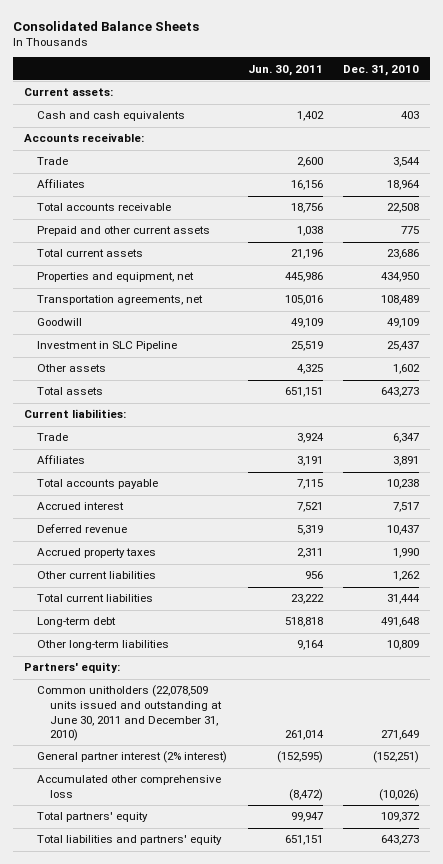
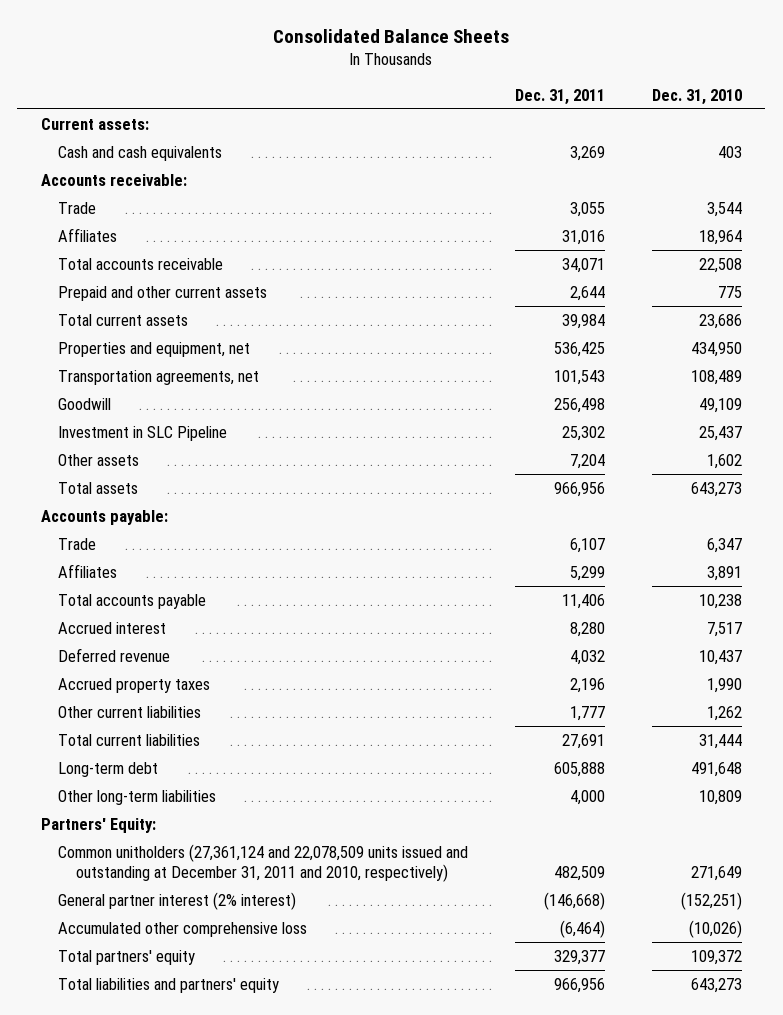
- | Jun. 30, 2011 | Dec. 31, 2010
+ | Dec. 31, 2011 | Dec. 31, 2010
- Current liabilities:
+ Accounts payable:
- Partners' equity:
- Common unitholders (22,078,509 units issued and outstanding at June 30, 2011 and December 31, 2010) | 261,014 | 271,649
+ Partners' Equity:
+ Common unitholders (27,361,124 and 22,078,509 units issued and outstanding at December 31, 2011 and 2010, respectively) | 482,509 | 271,649

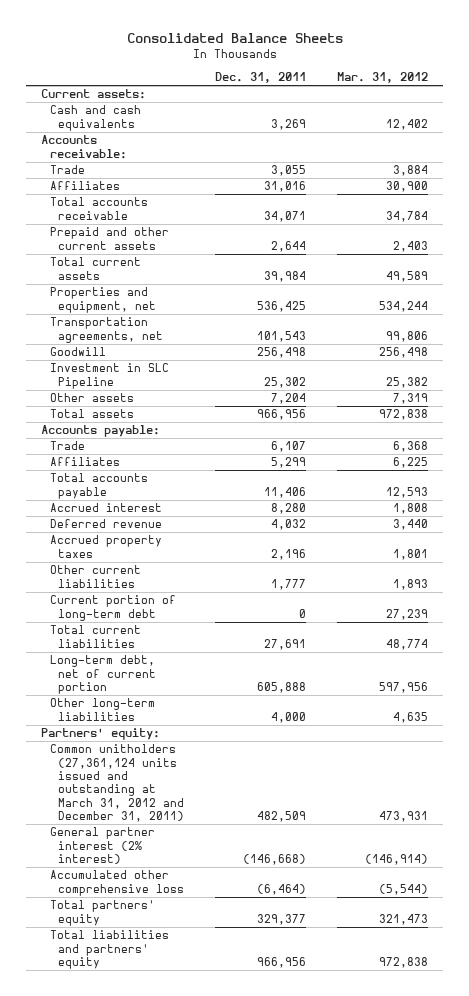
- | Dec. 31, 2011 | Dec. 31, 2010
+ | Dec. 31, 2011 | Mar. 31, 2012
+ Current portion of long-term debt | 0 | 27,239
- Long-term debt | 605,888 | 491,648
+ Long-term debt, net of current portion | 605,888 | 597,956
- Partners' Equity:
- Common unitholders (27,361,124 and 22,078,509 units issued and outstanding at December 31, 2011 and 2010, respectively) | 482,509 | 271,649
+ Partners' equity:
+ Common unitholders (27,361,124 units issued and outstanding at March 31, 2012 and December 31, 2011) | 482,509 | 473,931

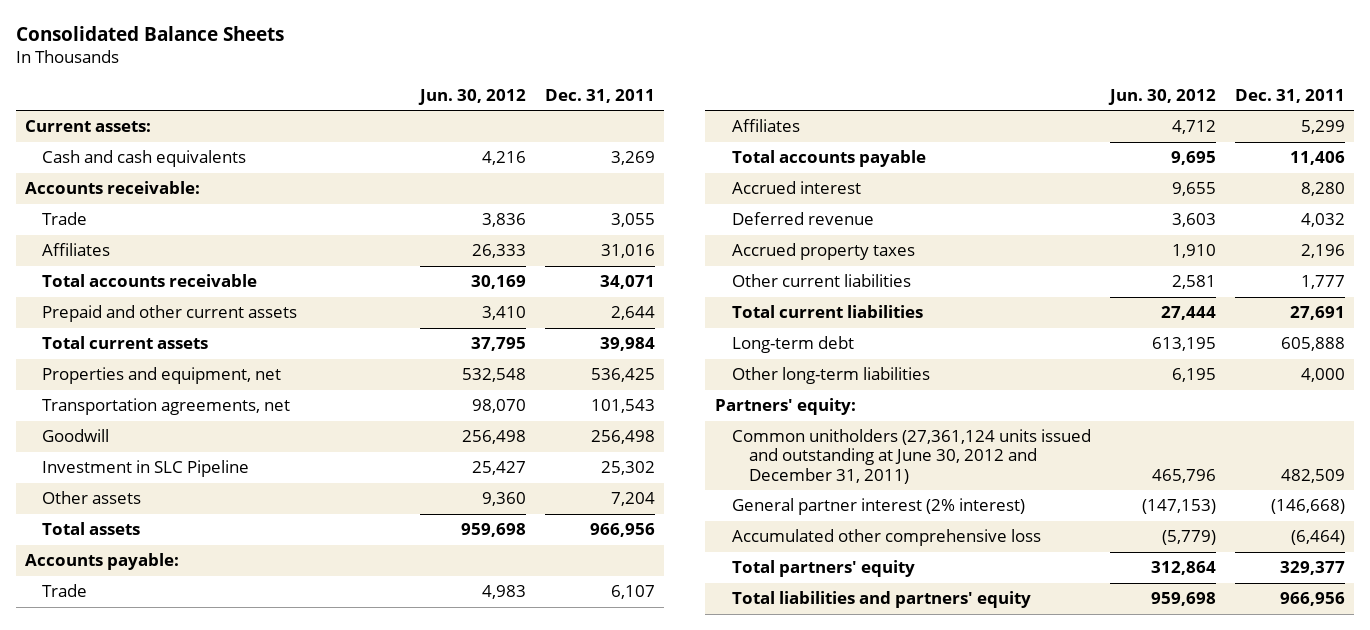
- | Dec. 31, 2011 | Mar. 31, 2012
+ | Jun. 30, 2012 | Dec. 31, 2011
- Current portion of long-term debt | 0 | 27,239
- Long-term debt, net of current portion | 605,888 | 597,956
+ Long-term debt | 613,195 | 605,888
- Common unitholders (27,361,124 units issued and outstanding at March 31, 2012 and December 31, 2011) | 482,509 | 473,931
+ Common unitholders (27,361,124 units issued and outstanding at June 30, 2012 and December 31, 2011) | 465,796 | 482,509

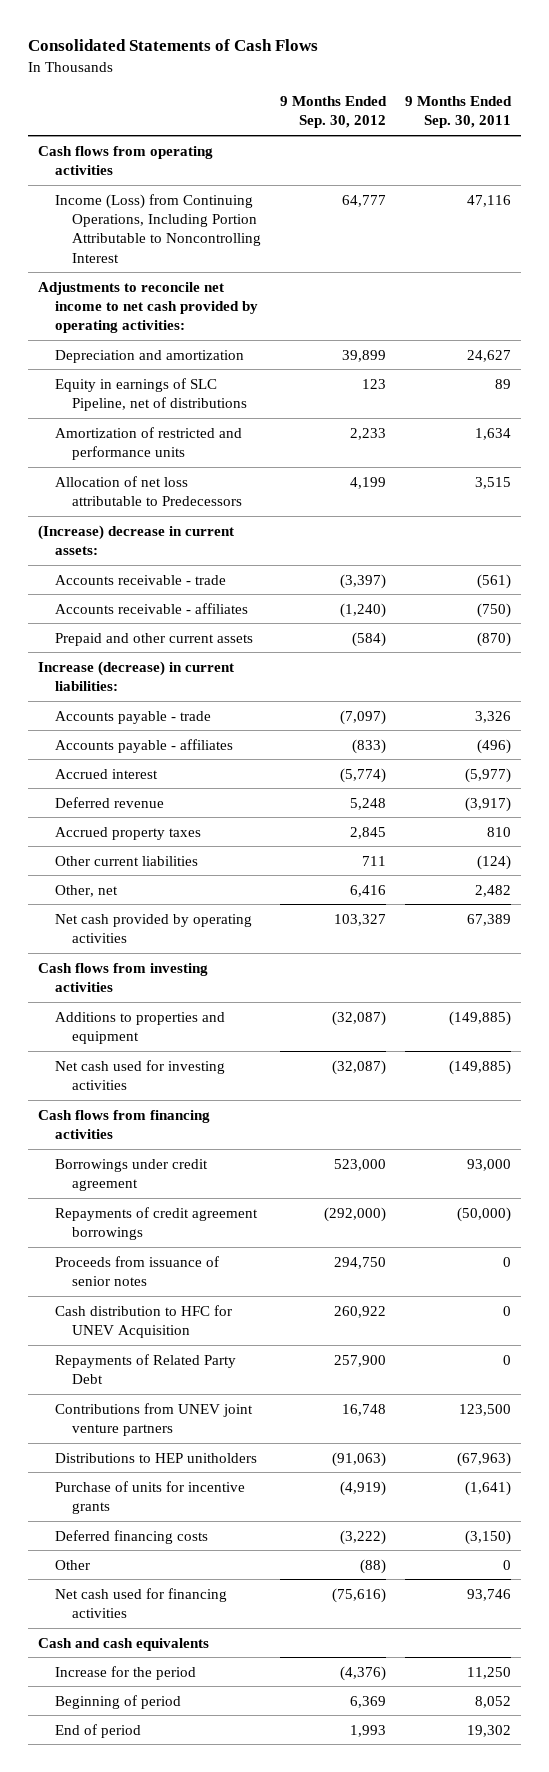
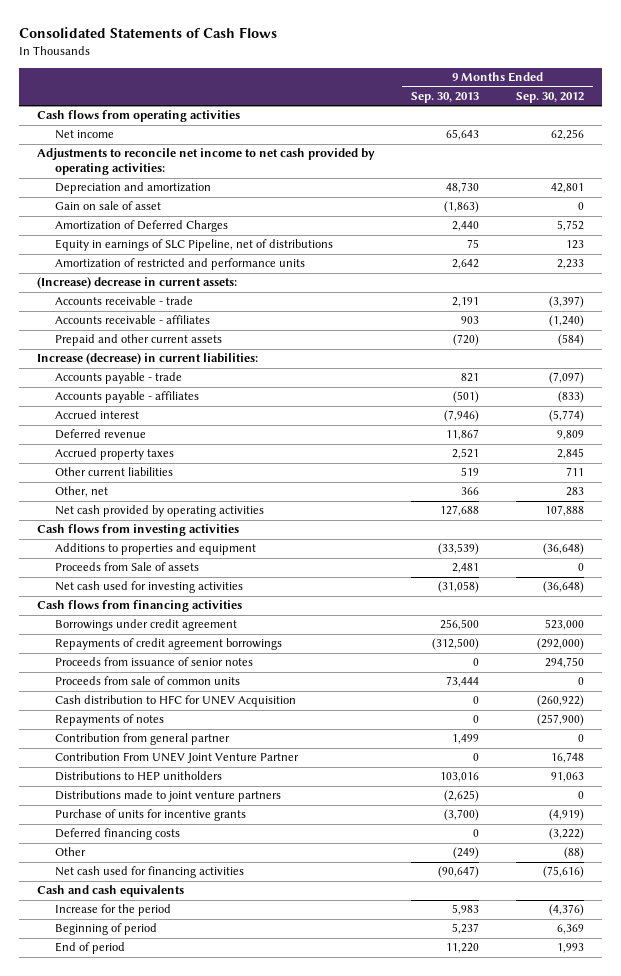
- | 9 Months Ended Sep. 30, 2012 | 9 Months Ended Sep. 30, 2011
+ | 9 Months Ended Sep. 30, 2013 | 9 Months Ended Sep. 30, 2012
- Income (Loss) from Continuing Operations, Including Portion Attributable to Noncontrolling Interest | 64,777 | 47,116
+ Net income | 65,643 | 62,256
- Depreciation and amortization | 39,899 | 24,627
+ Depreciation and amortization | 48,730 | 42,801
+ Gain on sale of asset | (1,863) | 0
+ Amortization of Deferred Charges | 2,440 | 5,752
- Allocation of net loss attributable to Predecessors | 4,199 | 3,515
- Deferred revenue | 5,248 | (3,917)
+ Deferred revenue | 11,867 | 9,809
- Other, net | 6,416 | 2,482
- Net cash provided by operating activities | 103,327 | 67,389
+ Other, net | 366 | 283
+ Net cash provided by operating activities | 127,688 | 107,888
- Additions to properties and equipment | (32,087) | (149,885)
- Net cash used for investing activities | (32,087) | (149,885)
+ Additions to properties and equipment | (33,539) | (36,648)
+ Proceeds from Sale of assets | 2,481 | 0
+ Net cash used for investing activities | (31,058) | (36,648)
- Cash distribution to HFC for UNEV Acquisition | 260,922 | 0
- Repayments of Related Party Debt | 257,900 | 0
- Contributions from UNEV joint venture partners | 16,748 | 123,500
- Distributions to HEP unitholders | (91,063) | (67,963)
+ Proceeds from sale of common units | 73,444 | 0
+ Cash distribution to HFC for UNEV Acquisition | 0 | (260,922)
+ Repayments of notes | 0 | (257,900)
+ Contribution from general partner | 1,499 | 0
+ Contribution From UNEV Joint Venture Partner | 0 | 16,748
+ Distributions to HEP unitholders | 103,016 | 91,063
+ Distributions made to joint venture partners | (2,625) | 0

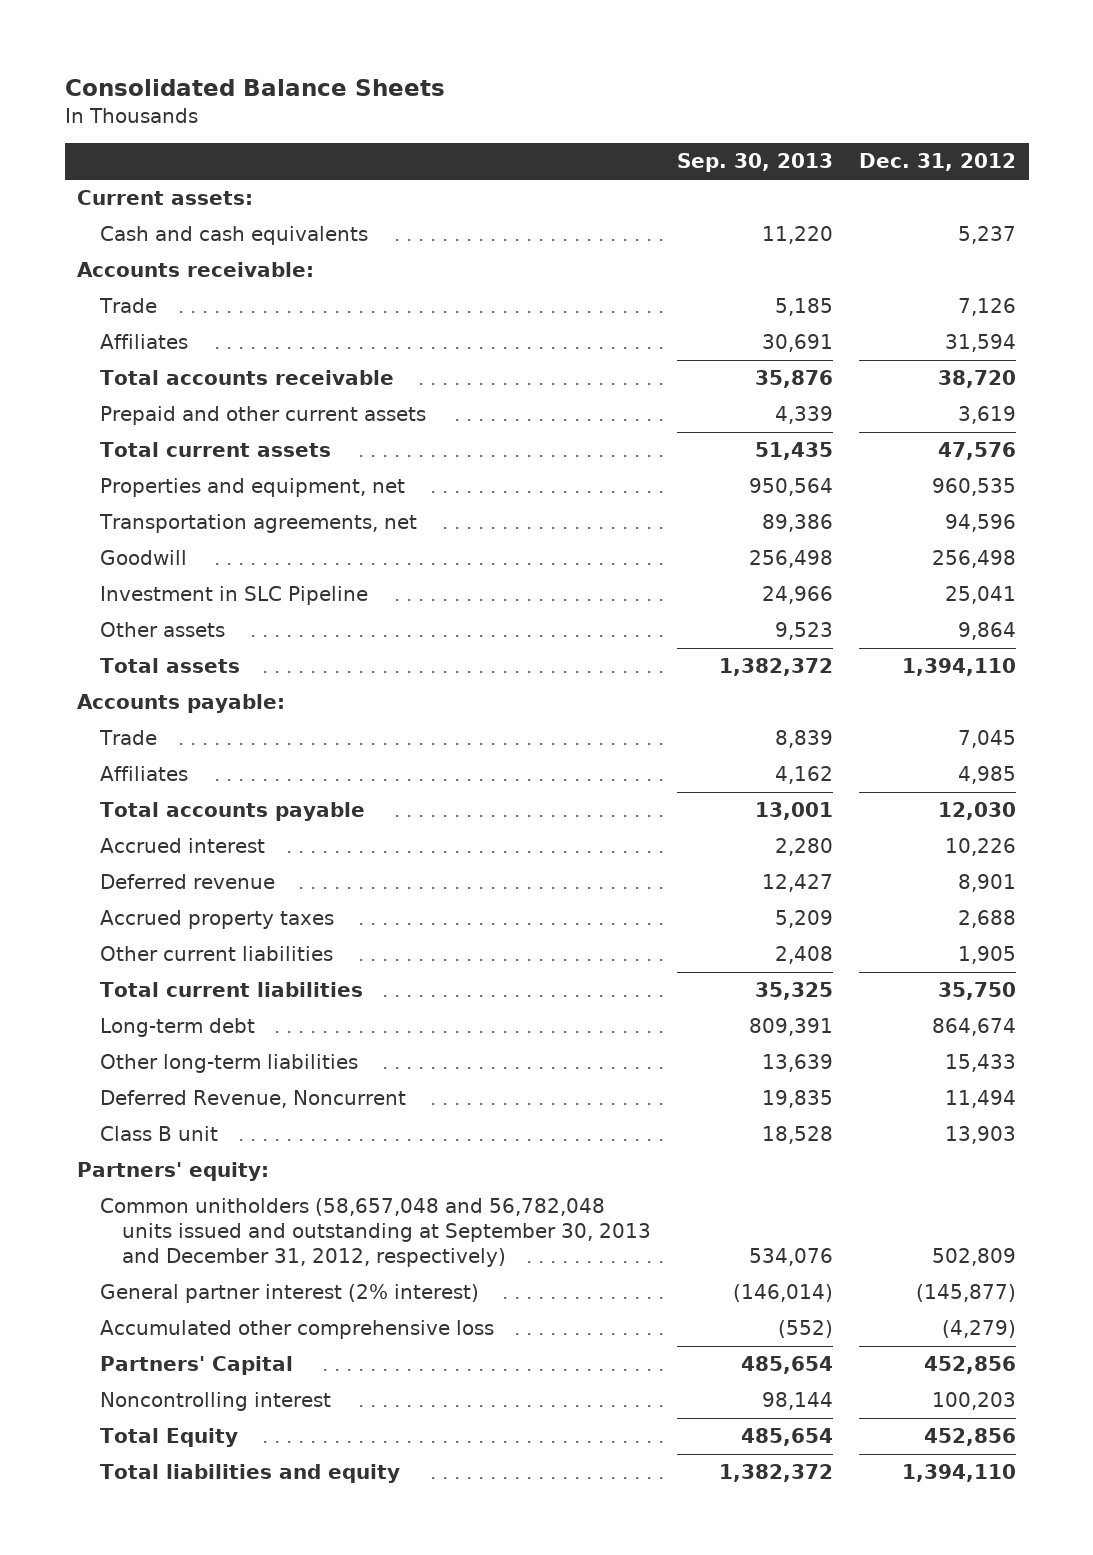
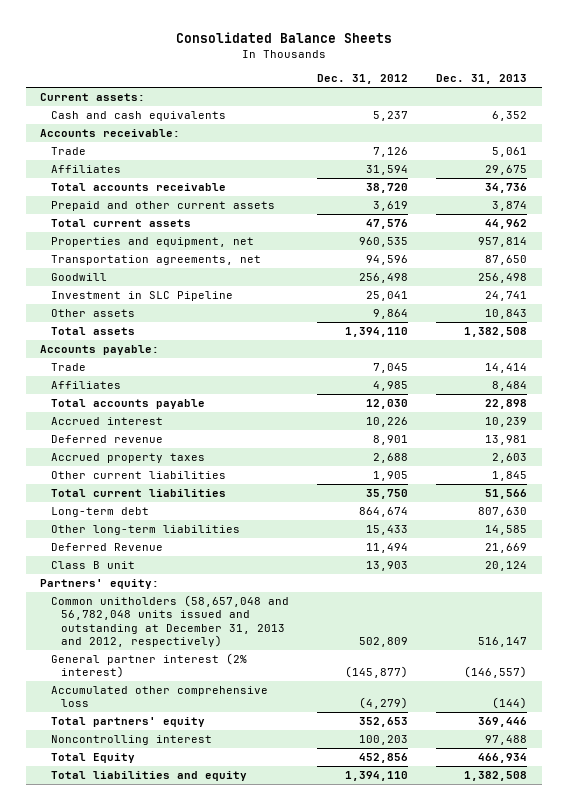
- | Sep. 30, 2013 | Dec. 31, 2012
+ | Dec. 31, 2012 | Dec. 31, 2013
- Deferred Revenue, Noncurrent | 19,835 | 11,494
+ Deferred Revenue | 11,494 | 21,669
- Common unitholders (58,657,048 and 56,782,048 units issued and outstanding at September 30, 2013 and December 31, 2012, respectively) | 534,076 | 502,809
+ Common unitholders (58,657,048 and 56,782,048 units issued and outstanding at December 31, 2013 and 2012, respectively) | 502,809 | 516,147
- Partners' Capital | 485,654 | 452,856
+ Total partners' equity | 352,653 | 369,446

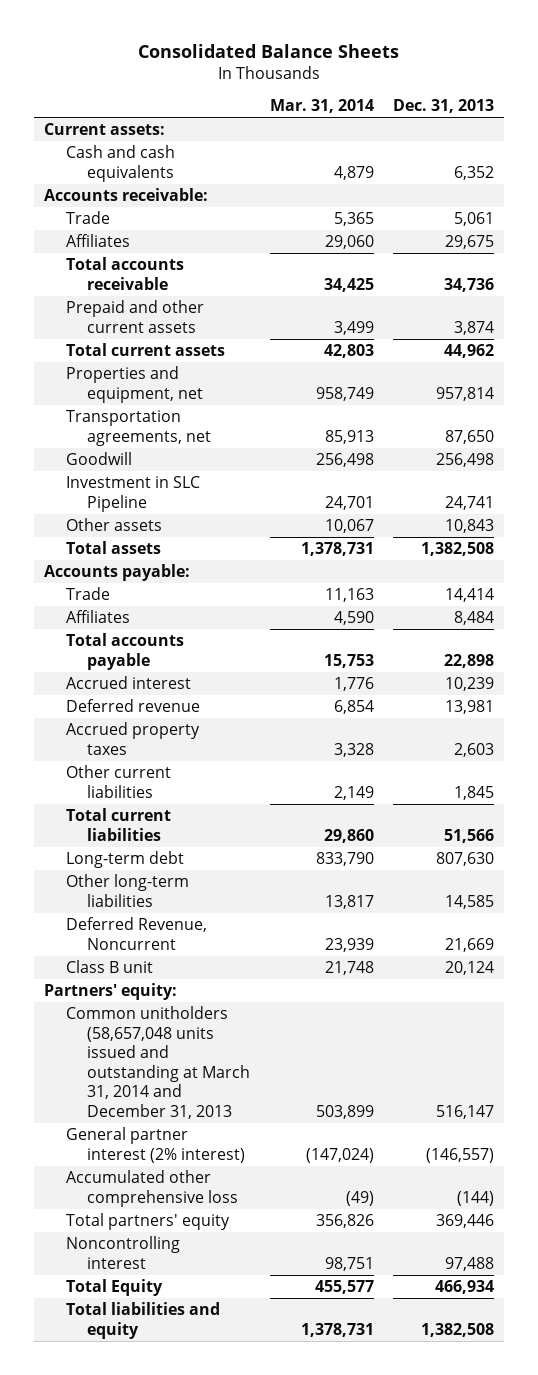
- | Dec. 31, 2012 | Dec. 31, 2013
+ | Mar. 31, 2014 | Dec. 31, 2013
- Deferred Revenue | 11,494 | 21,669
+ Deferred Revenue, Noncurrent | 23,939 | 21,669
- Common unitholders (58,657,048 and 56,782,048 units issued and outstanding at December 31, 2013 and 2012, respectively) | 502,809 | 516,147
+ Common unitholders (58,657,048 units issued and outstanding at March 31, 2014 and December 31, 2013 | 503,899 | 516,147

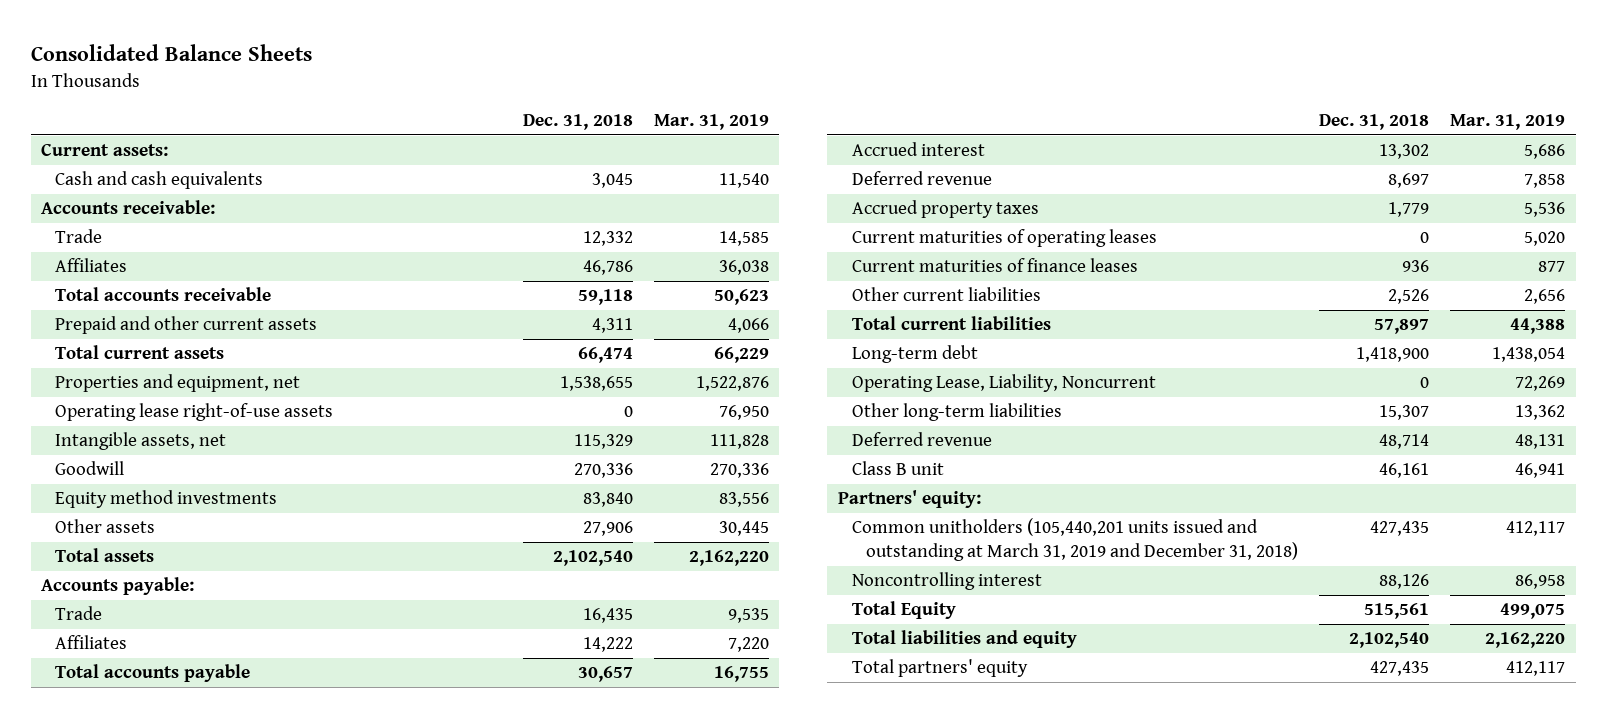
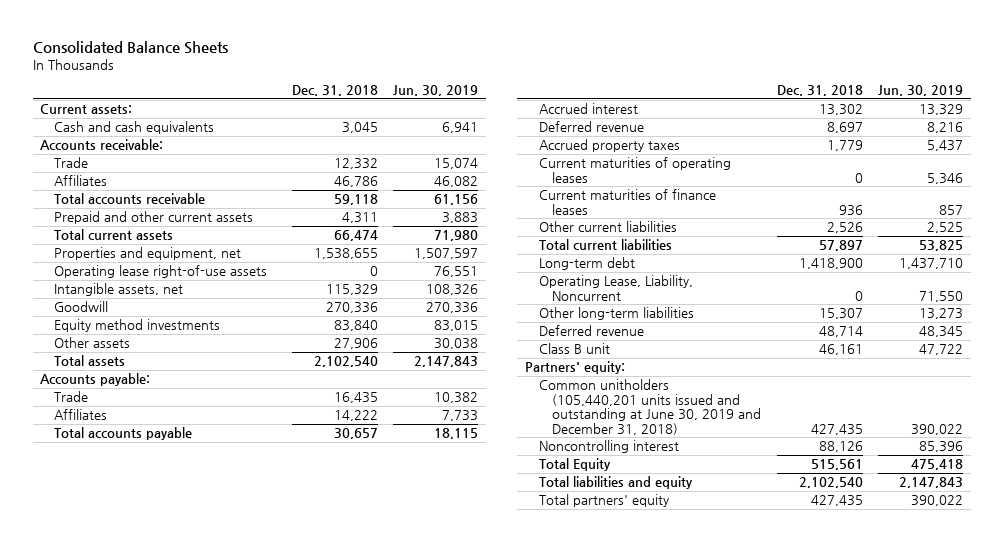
- | Dec. 31, 2018 | Mar. 31, 2019
+ | Dec. 31, 2018 | Jun. 30, 2019
- Common unitholders (105,440,201 units issued and outstanding at March 31, 2019 and December 31, 2018) | 427,435 | 412,117
+ Common unitholders (105,440,201 units issued and outstanding at June 30, 2019 and December 31, 2018) | 427,435 | 390,022

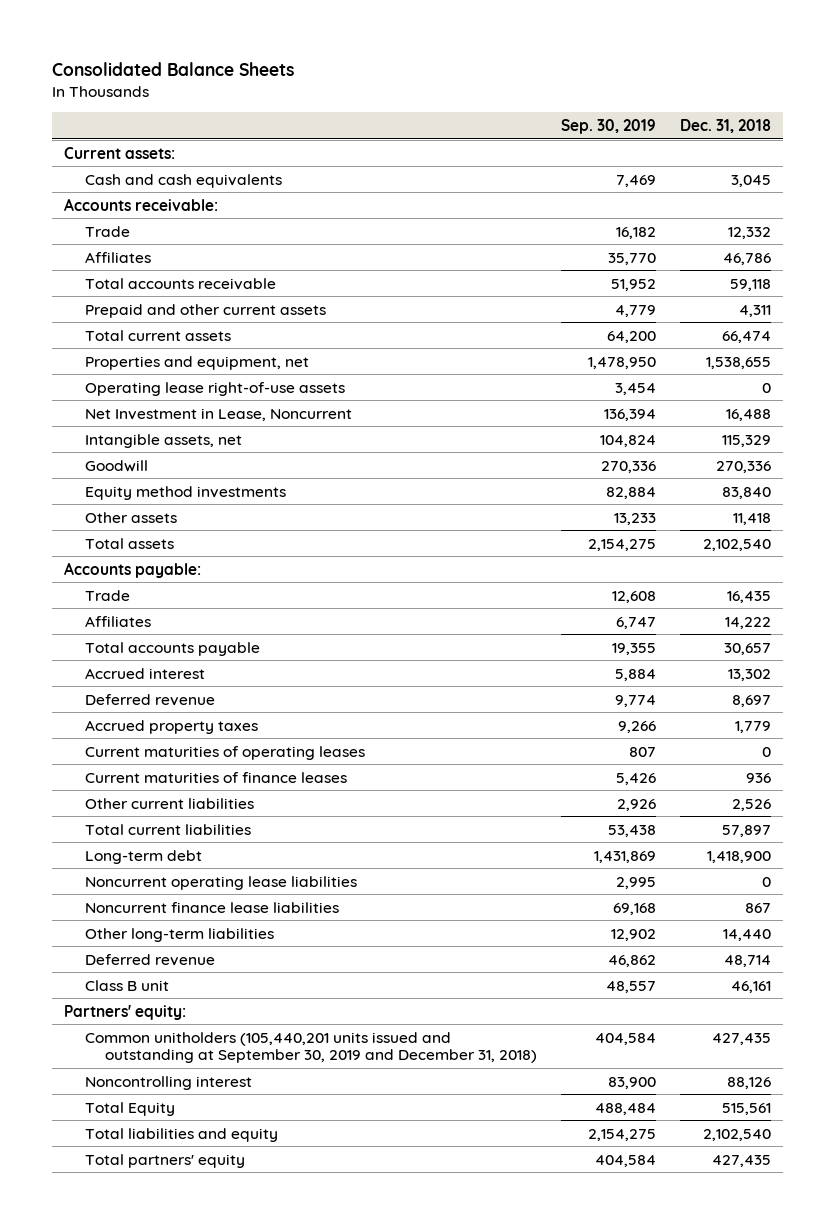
- | Dec. 31, 2018 | Jun. 30, 2019
+ | Sep. 30, 2019 | Dec. 31, 2018
+ Net Investment in Lease, Noncurrent | 136,394 | 16,488
- Other assets | 27,906 | 30,038
+ Other assets | 13,233 | 11,418
- Operating Lease, Liability, Noncurrent | 0 | 71,550
- Other long-term liabilities | 15,307 | 13,273
+ Noncurrent operating lease liabilities | 2,995 | 0
+ Noncurrent finance lease liabilities | 69,168 | 867
+ Other long-term liabilities | 12,902 | 14,440
- Common unitholders (105,440,201 units issued and outstanding at June 30, 2019 and December 31, 2018) | 427,435 | 390,022
+ Common unitholders (105,440,201 units issued and outstanding at September 30, 2019 and December 31, 2018) | 404,584 | 427,435

